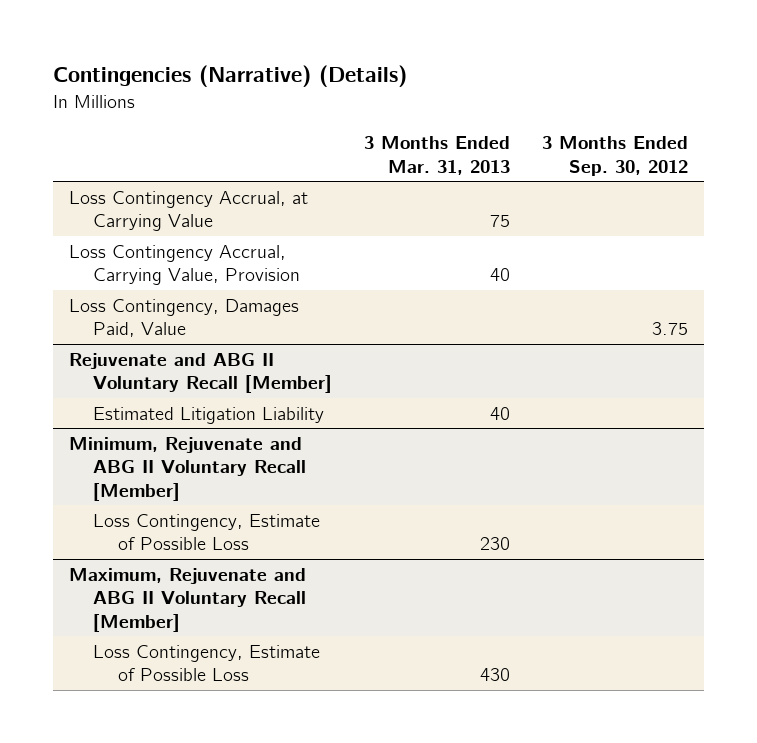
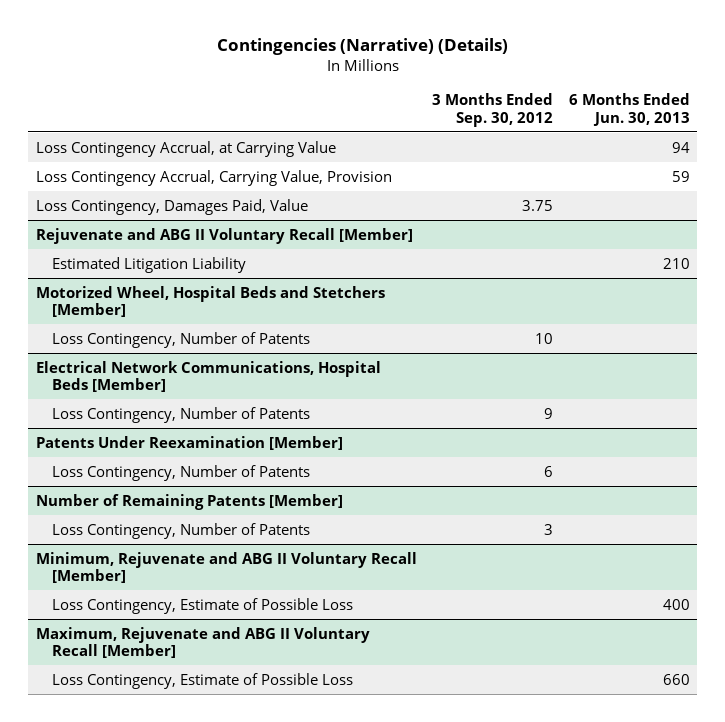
- | 3 Months Ended Mar. 31, 2013 | 3 Months Ended Sep. 30, 2012
+ | 3 Months Ended Sep. 30, 2012 | 6 Months Ended Jun. 30, 2013
+ Motorized Wheel, Hospital Beds and Stetchers [Member]
+ Loss Contingency, Number of Patents | 10 |
+ Electrical Network Communications, Hospital Beds [Member]
+ Loss Contingency, Number of Patents | 9 |
+ Patents Under Reexamination [Member]
+ Loss Contingency, Number of Patents | 6 |
+ Number of Remaining Patents [Member]
+ Loss Contingency, Number of Patents | 3 |

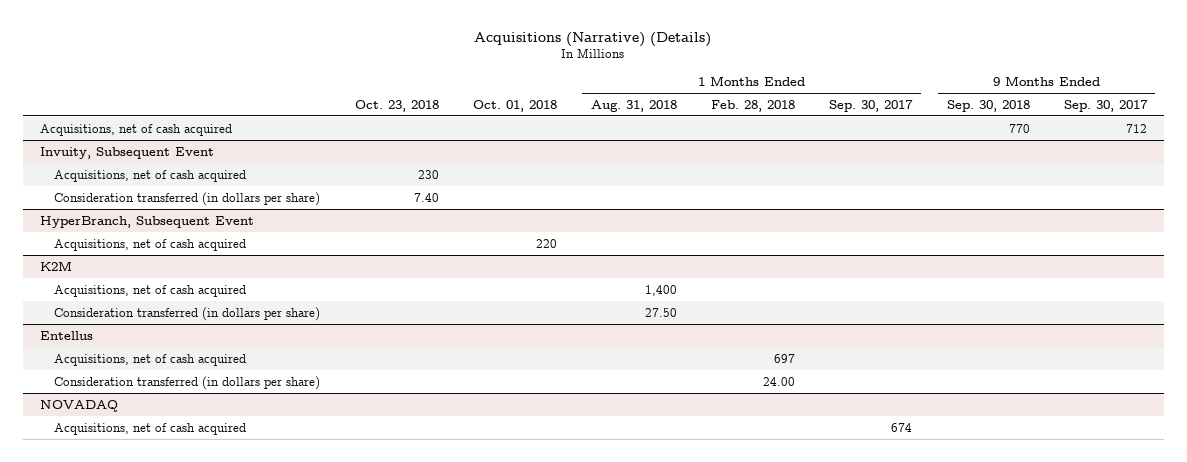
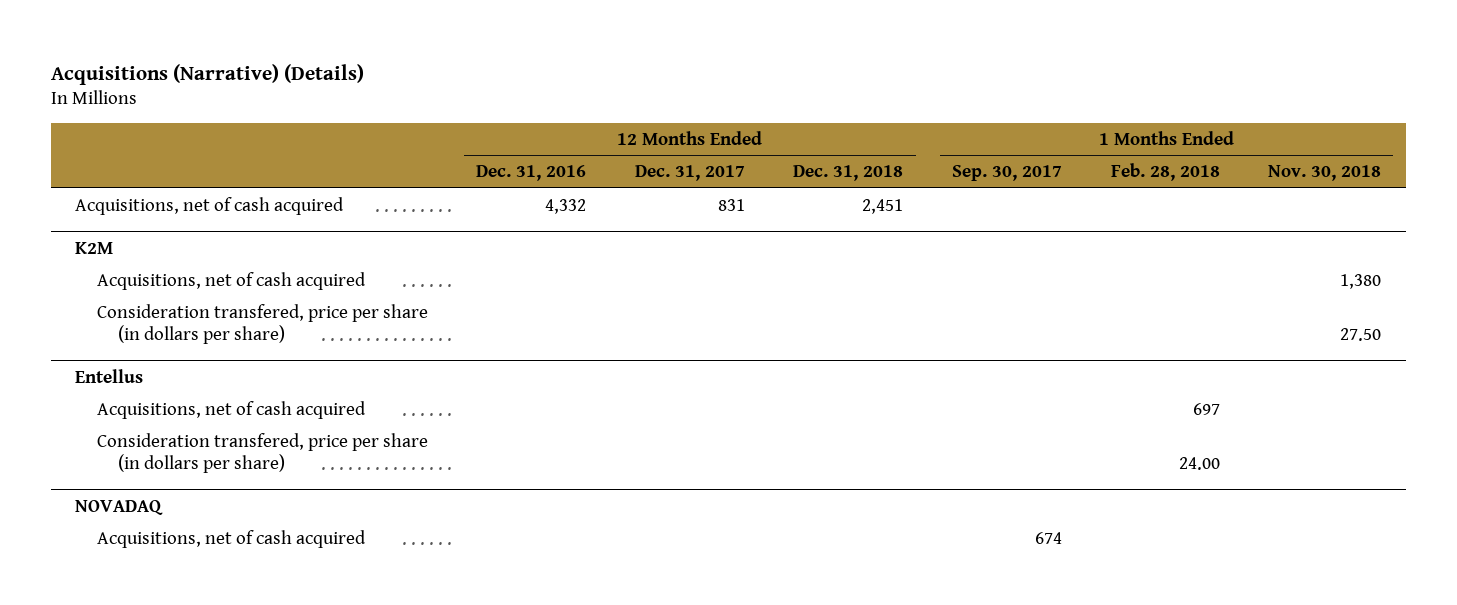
- | Oct. 23, 2018 | Oct. 01, 2018 | 1 Months Ended Aug. 31, 2018 | 1 Months Ended Feb. 28, 2018 | 1 Months Ended Sep. 30, 2017 | 9 Months Ended Sep. 30, 2018 | 9 Months Ended Sep. 30, 2017
+ | 12 Months Ended Dec. 31, 2016 | 12 Months Ended Dec. 31, 2017 | 12 Months Ended Dec. 31, 2018 | 1 Months Ended Sep. 30, 2017 | 1 Months Ended Feb. 28, 2018 | 1 Months Ended Nov. 30, 2018
- Invuity, Subsequent Event
- Acquisitions, net of cash acquired | 230 | | | | | |
- Consideration transferred (in dollars per share) | 7.40 | | | | | |
- HyperBranch, Subsequent Event
- Acquisitions, net of cash acquired | | 220 | | | | |
@ K2M
- Consideration transferred (in dollars per share) | | | 27.50 | | | |
+ Consideration transfered, price per share (in dollars per share) | | | | | | 27.50
@ Entellus
- Consideration transferred (in dollars per share) | | | | 24.00 | | |
+ Consideration transfered, price per share (in dollars per share) | | | | | 24.00 |

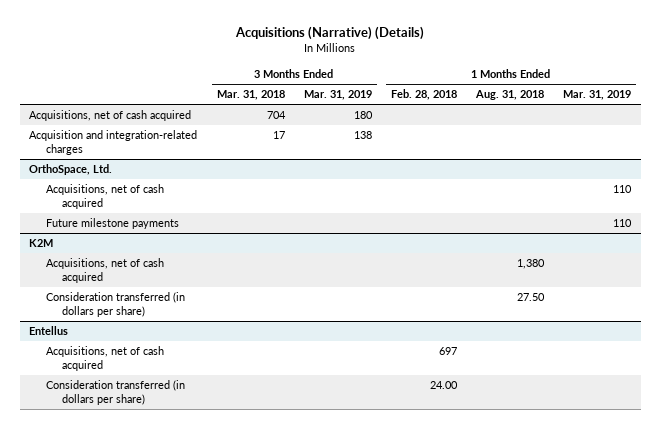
- | 12 Months Ended Dec. 31, 2016 | 12 Months Ended Dec. 31, 2017 | 12 Months Ended Dec. 31, 2018 | 1 Months Ended Sep. 30, 2017 | 1 Months Ended Feb. 28, 2018 | 1 Months Ended Nov. 30, 2018
+ | 3 Months Ended Mar. 31, 2018 | 3 Months Ended Mar. 31, 2019 | 1 Months Ended Feb. 28, 2018 | 1 Months Ended Aug. 31, 2018 | 1 Months Ended Mar. 31, 2019
+ Acquisition and integration-related charges | 17 | 138 | | |
+ OrthoSpace, Ltd.
+ Acquisitions, net of cash acquired | | | | | 110
+ Future milestone payments | | | | | 110
@ K2M
- Consideration transfered, price per share (in dollars per share) | | | | | | 27.50
+ Consideration transferred (in dollars per share) | | | | 27.50 |
@ Entellus
- Consideration transfered, price per share (in dollars per share) | | | | | 24.00 |
- NOVADAQ
- Acquisitions, net of cash acquired | | | | 674 | |
@ Entellus
+ Consideration transferred (in dollars per share) | | | 24.00 | |

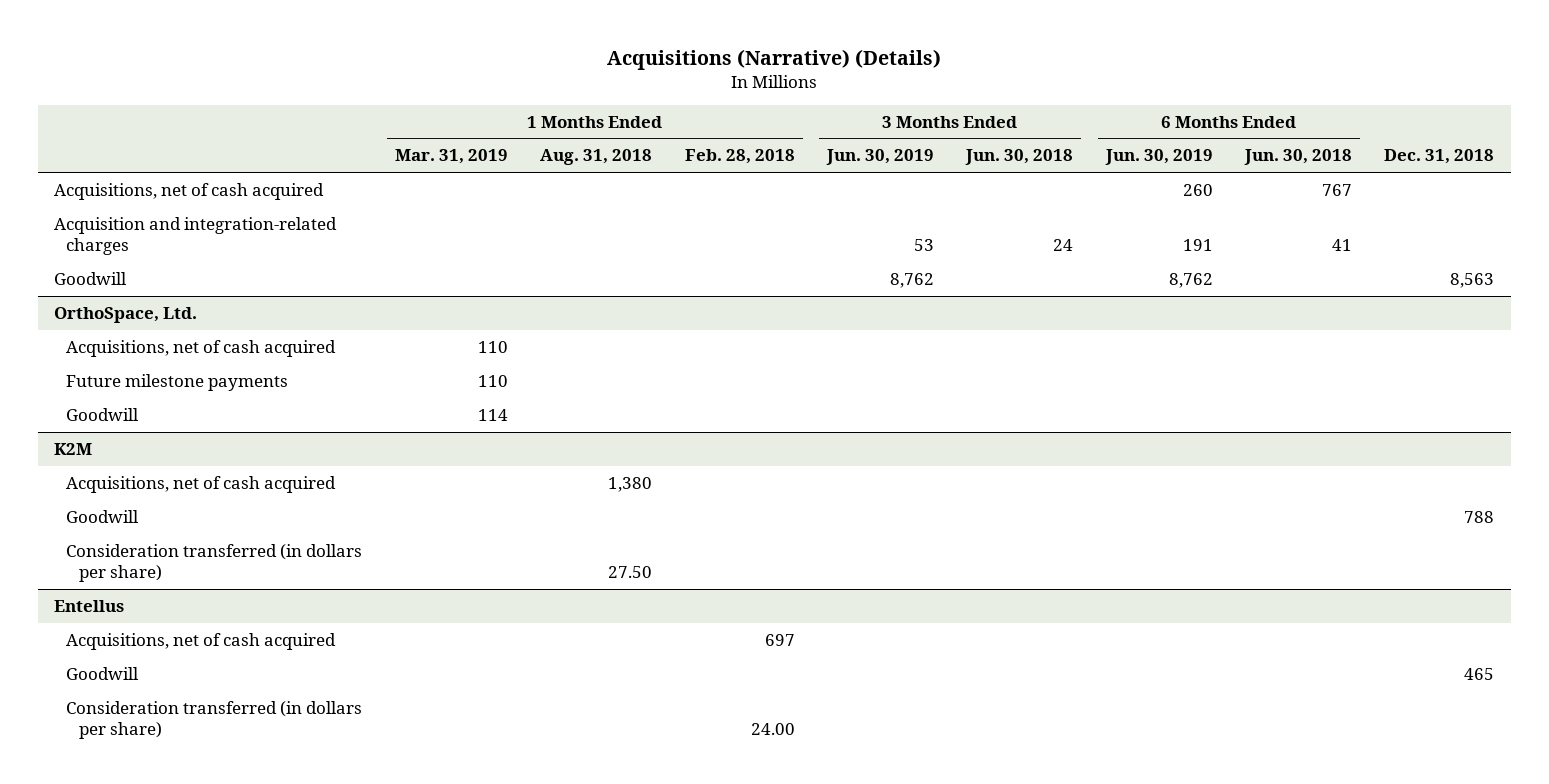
- | 3 Months Ended Mar. 31, 2018 | 3 Months Ended Mar. 31, 2019 | 1 Months Ended Feb. 28, 2018 | 1 Months Ended Aug. 31, 2018 | 1 Months Ended Mar. 31, 2019
+ | 1 Months Ended Mar. 31, 2019 | 1 Months Ended Aug. 31, 2018 | 1 Months Ended Feb. 28, 2018 | 3 Months Ended Jun. 30, 2019 | 3 Months Ended Jun. 30, 2018 | 6 Months Ended Jun. 30, 2019 | 6 Months Ended Jun. 30, 2018 | Dec. 31, 2018
+ Goodwill | | | | 8,762 | | 8,762 | | 8,563
@ OrthoSpace, Ltd.
+ Goodwill | 114 | | | | | | |
@ K2M
+ Goodwill | | | | | | | | 788
@ Entellus
+ Goodwill | | | | | | | | 465

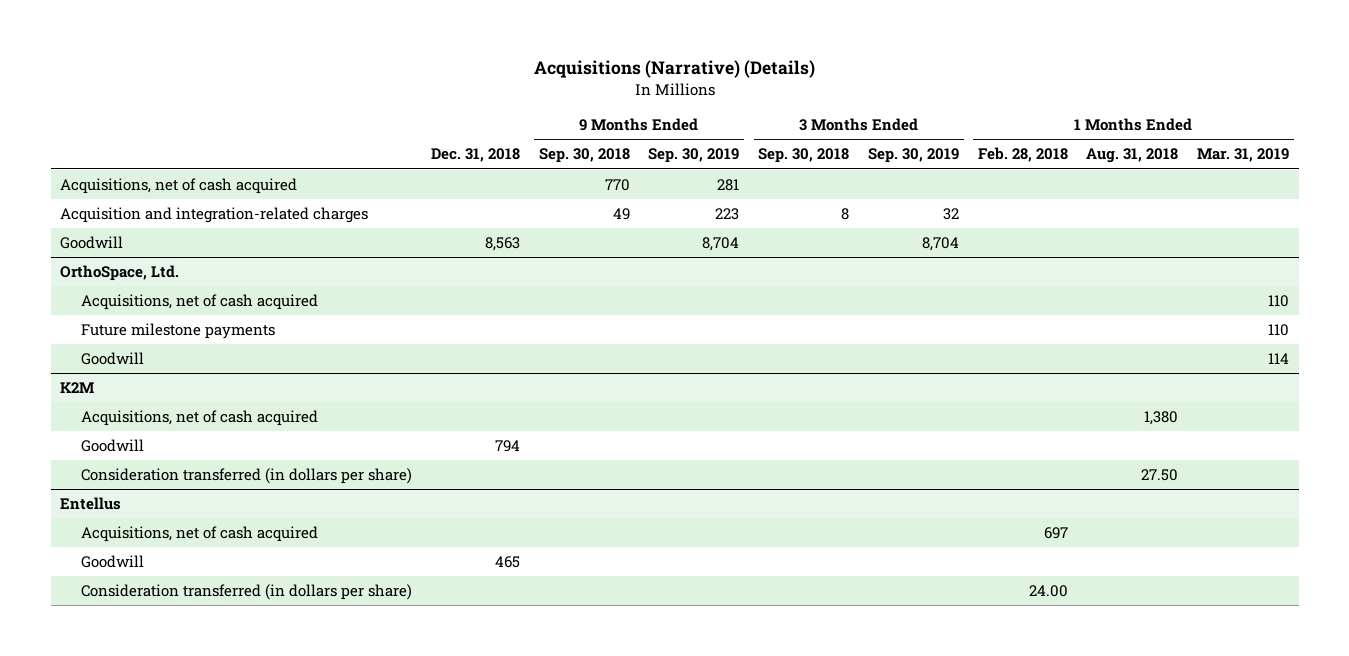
- | 1 Months Ended Mar. 31, 2019 | 1 Months Ended Aug. 31, 2018 | 1 Months Ended Feb. 28, 2018 | 3 Months Ended Jun. 30, 2019 | 3 Months Ended Jun. 30, 2018 | 6 Months Ended Jun. 30, 2019 | 6 Months Ended Jun. 30, 2018 | Dec. 31, 2018
+ | Dec. 31, 2018 | 9 Months Ended Sep. 30, 2018 | 9 Months Ended Sep. 30, 2019 | 3 Months Ended Sep. 30, 2018 | 3 Months Ended Sep. 30, 2019 | 1 Months Ended Feb. 28, 2018 | 1 Months Ended Aug. 31, 2018 | 1 Months Ended Mar. 31, 2019
@ K2M
- Goodwill | | | | | | | | 788
+ Goodwill | 794 | | | | | | |

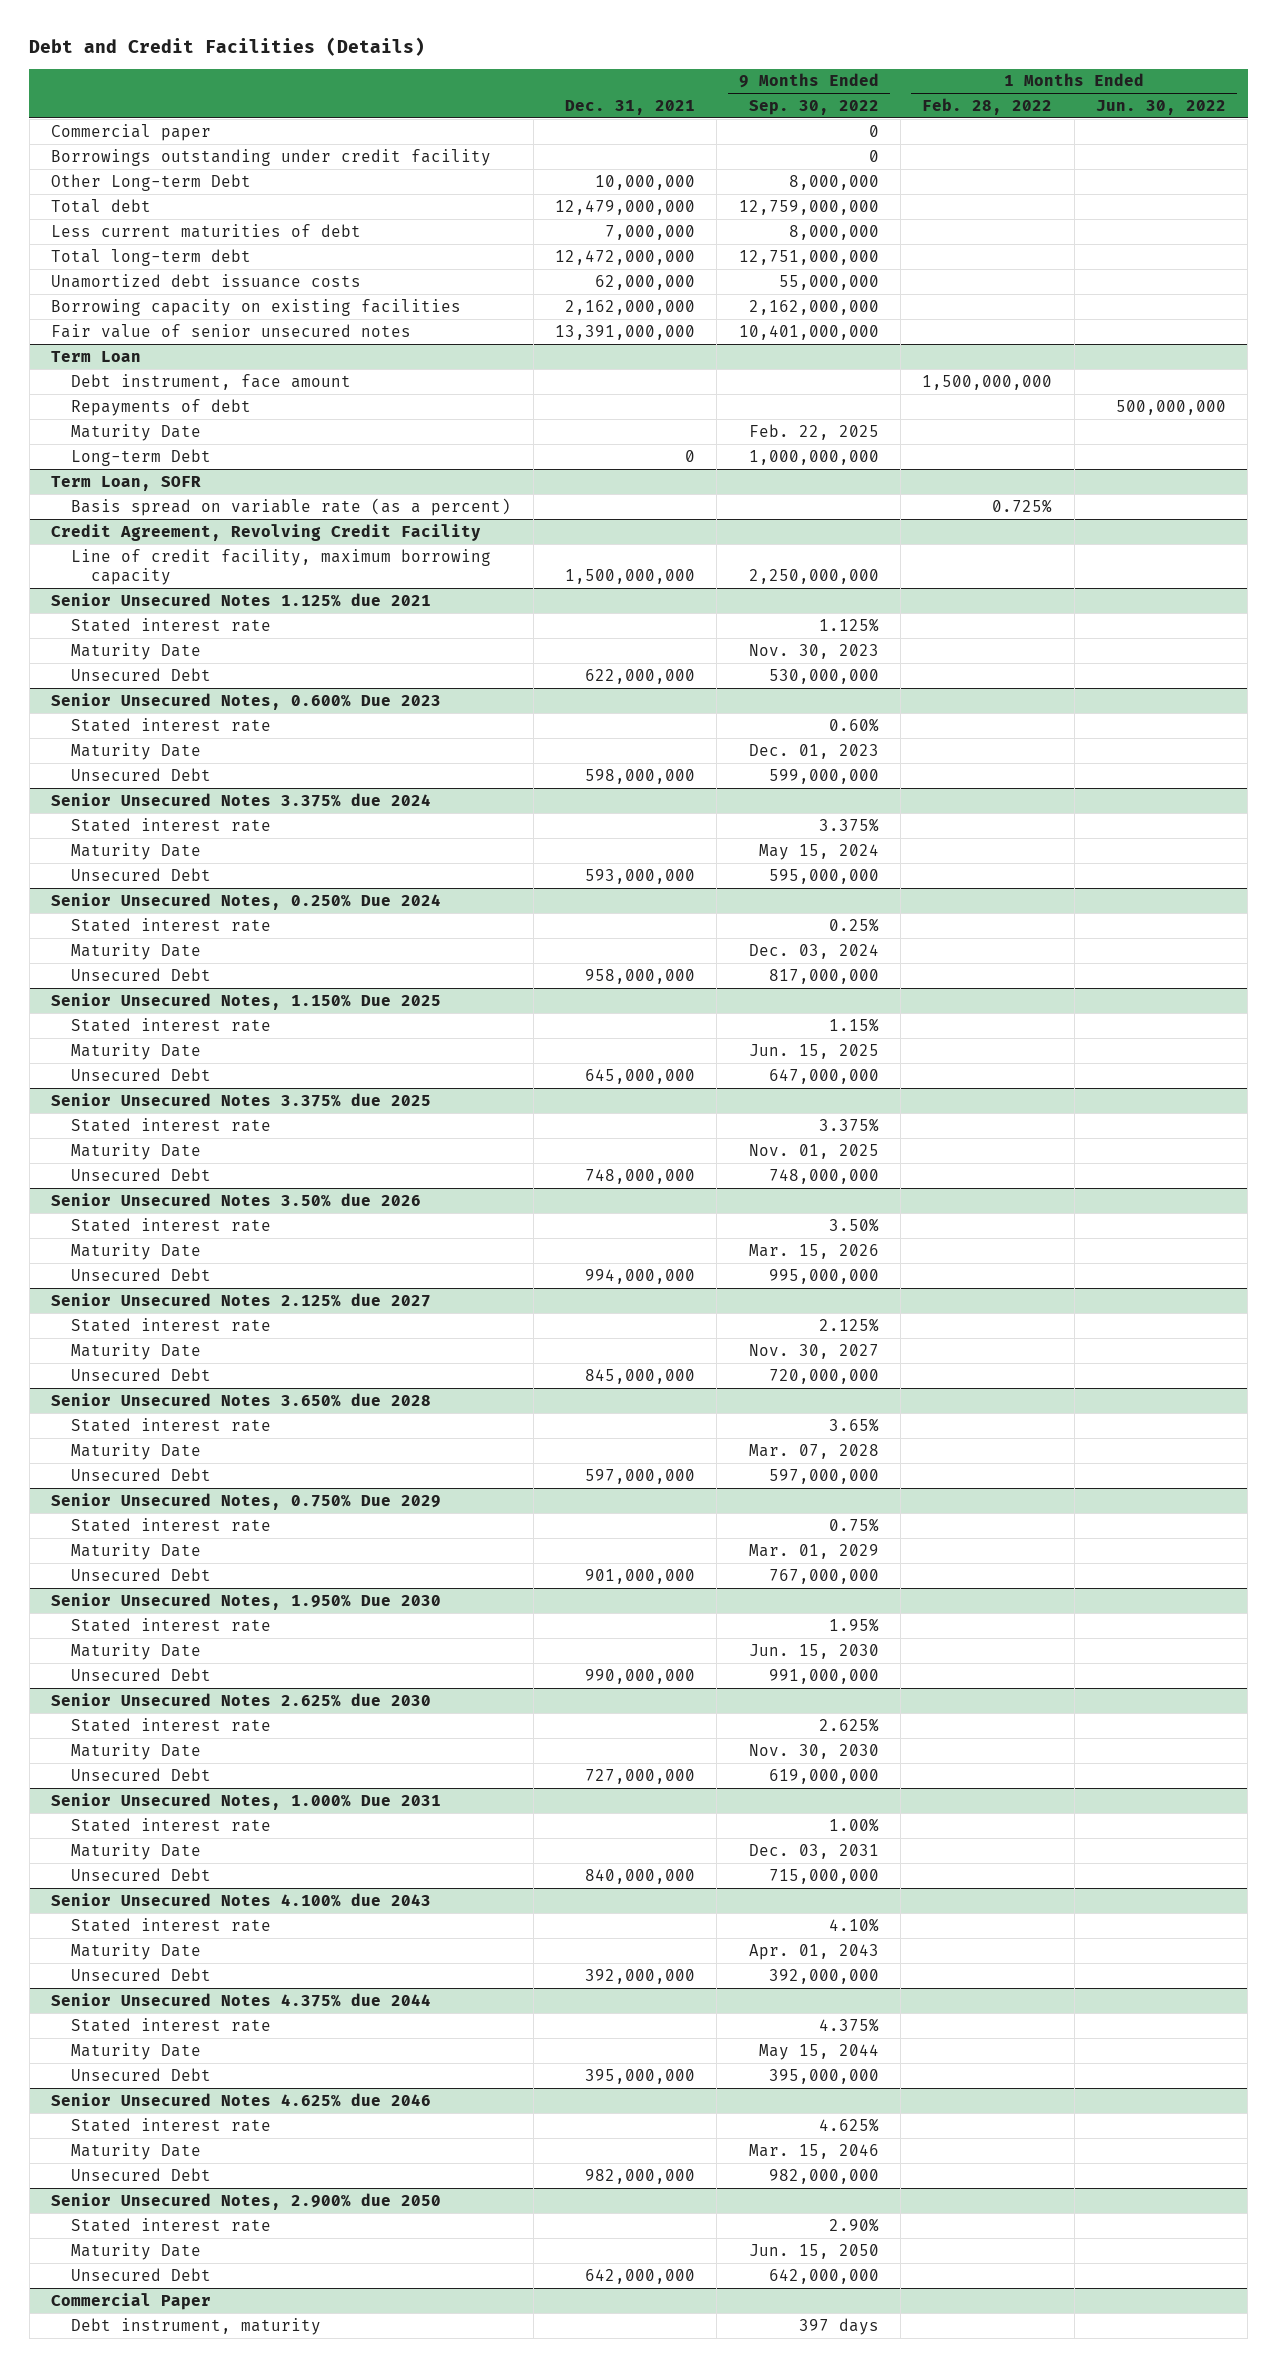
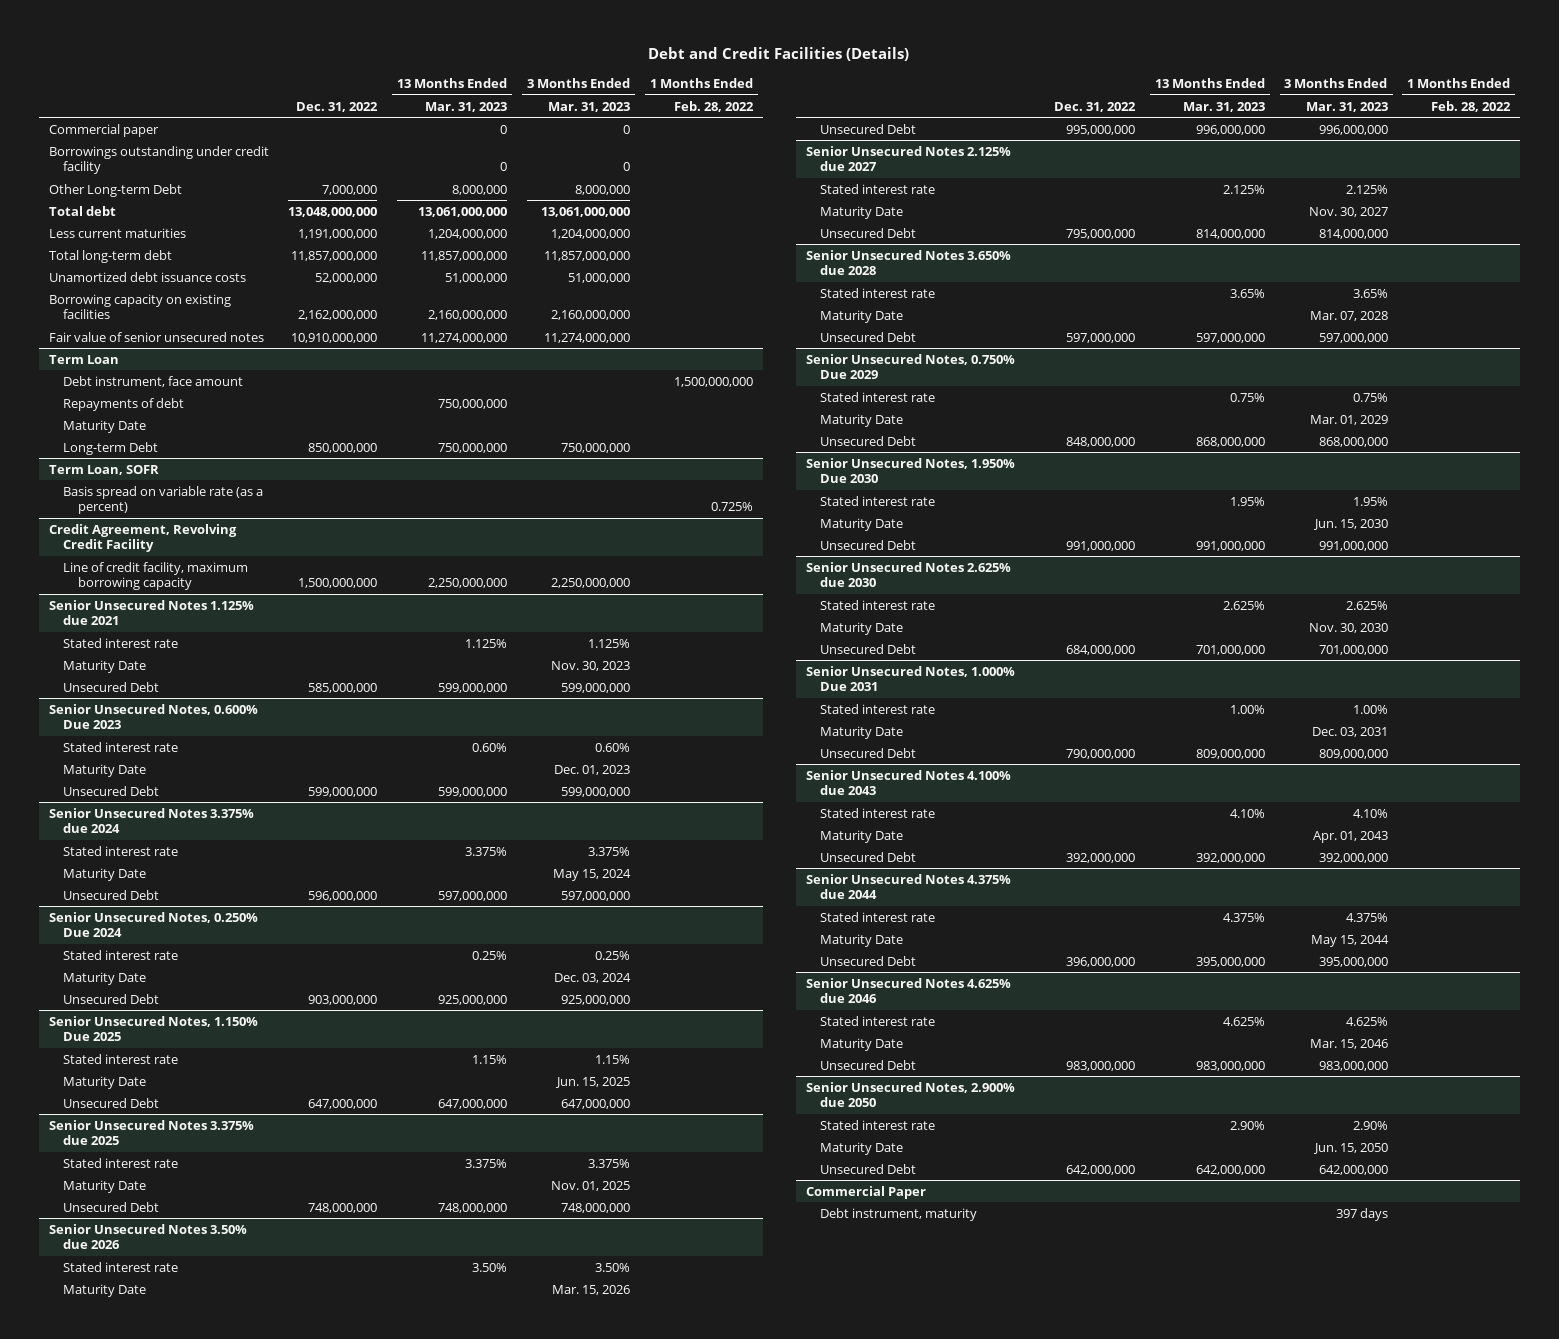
- | Dec. 31, 2021 | 9 Months Ended Sep. 30, 2022 | 1 Months Ended Feb. 28, 2022 | 1 Months Ended Jun. 30, 2022
+ | Dec. 31, 2022 | 13 Months Ended Mar. 31, 2023 | 3 Months Ended Mar. 31, 2023 | 1 Months Ended Feb. 28, 2022
- Less current maturities of debt | 7,000,000 | 8,000,000 | |
+ Less current maturities | 1,191,000,000 | 1,204,000,000 | 1,204,000,000 |

